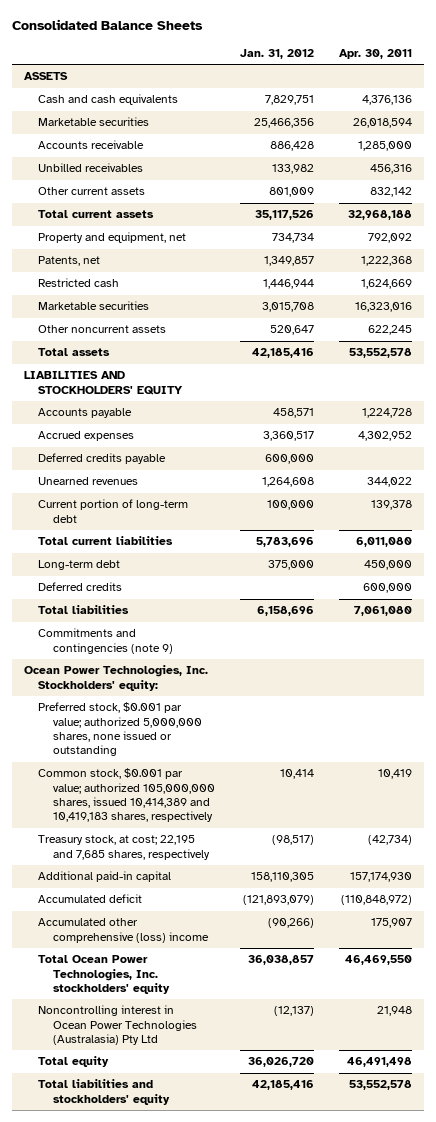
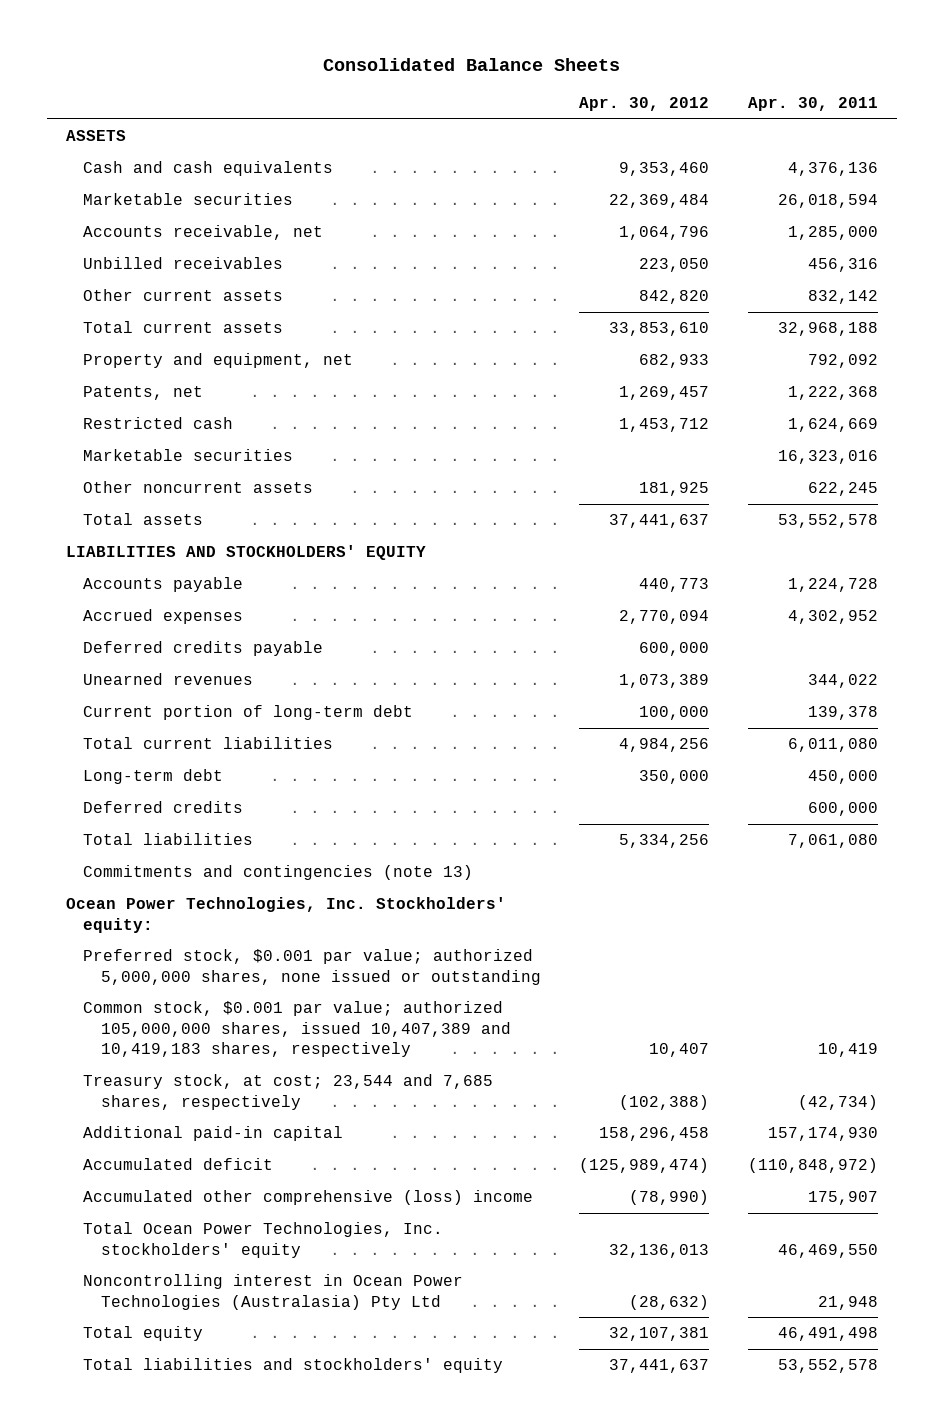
- | Jan. 31, 2012 | Apr. 30, 2011
+ | Apr. 30, 2012 | Apr. 30, 2011
- Accounts receivable | 886,428 | 1,285,000
+ Accounts receivable, net | 1,064,796 | 1,285,000
- Commitments and contingencies (note 9)
+ Commitments and contingencies (note 13)
- Common stock, $0.001 par value; authorized 105,000,000 shares, issued 10,414,389 and 10,419,183 shares, respectively | 10,414 | 10,419
- Treasury stock, at cost; 22,195 and 7,685 shares, respectively | (98,517) | (42,734)
+ Common stock, $0.001 par value; authorized 105,000,000 shares, issued 10,407,389 and 10,419,183 shares, respectively | 10,407 | 10,419
+ Treasury stock, at cost; 23,544 and 7,685 shares, respectively | (102,388) | (42,734)

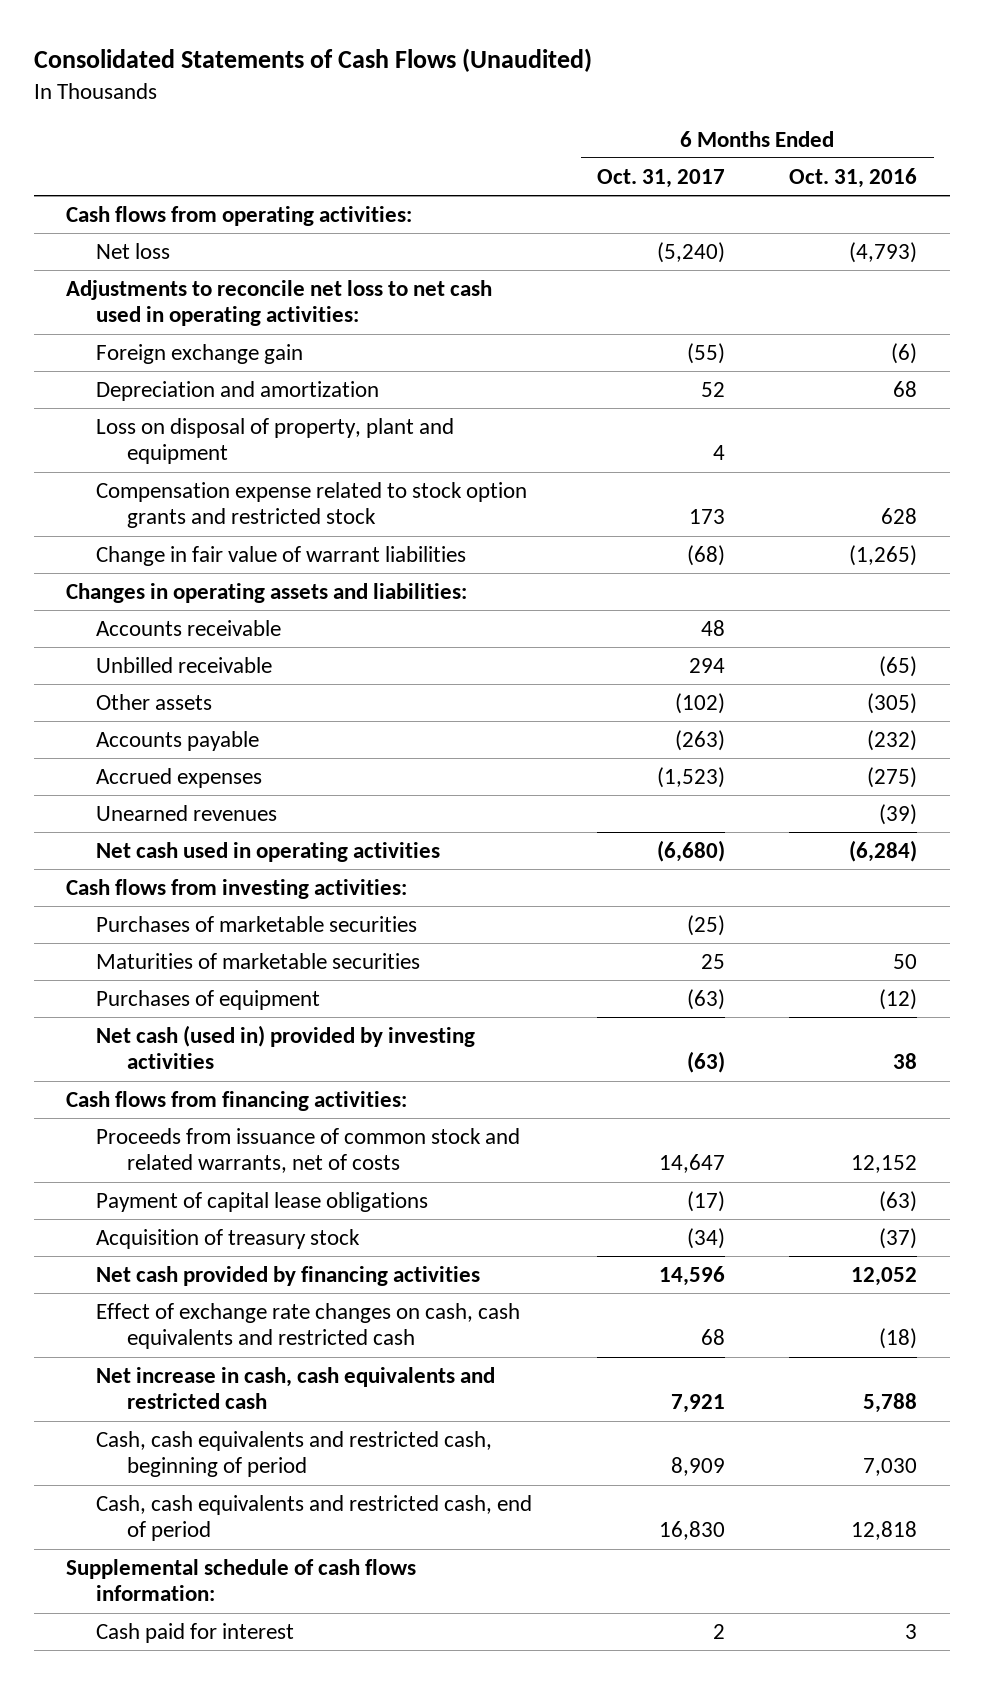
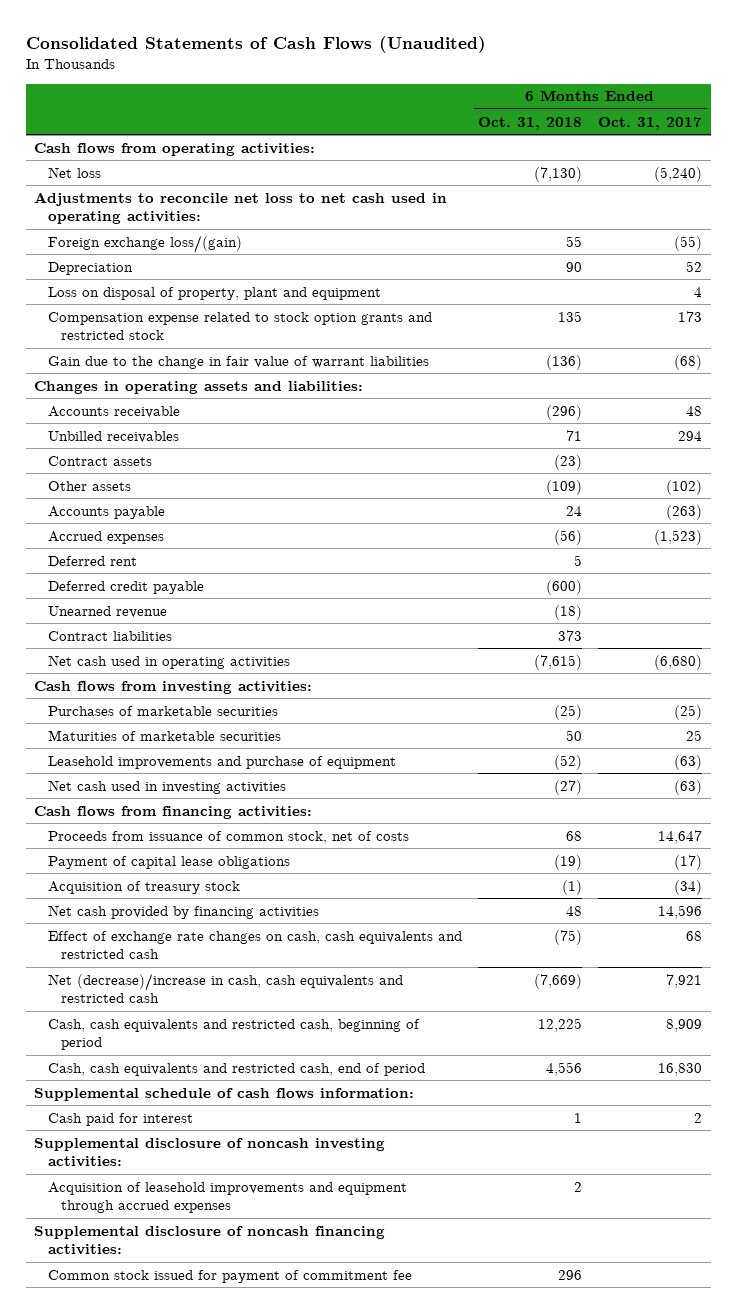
- | 6 Months Ended Oct. 31, 2017 | 6 Months Ended Oct. 31, 2016
+ | 6 Months Ended Oct. 31, 2018 | 6 Months Ended Oct. 31, 2017
- Foreign exchange gain | (55) | (6)
- Depreciation and amortization | 52 | 68
+ Foreign exchange loss/(gain) | 55 | (55)
+ Depreciation | 90 | 52
- Change in fair value of warrant liabilities | (68) | (1,265)
+ Gain due to the change in fair value of warrant liabilities | (136) | (68)
- Unbilled receivable | 294 | (65)
+ Unbilled receivables | 71 | 294
+ Contract assets | (23) |
- Unearned revenues | | (39)
+ Deferred rent | 5 |
+ Deferred credit payable | (600) |
+ Unearned revenue | (18) |
+ Contract liabilities | 373 |
- Purchases of equipment | (63) | (12)
- Net cash (used in) provided by investing activities | (63) | 38
+ Leasehold improvements and purchase of equipment | (52) | (63)
+ Net cash used in investing activities | (27) | (63)
- Proceeds from issuance of common stock and related warrants, net of costs | 14,647 | 12,152
+ Proceeds from issuance of common stock, net of costs | 68 | 14,647
- Net increase in cash, cash equivalents and restricted cash | 7,921 | 5,788
+ Net (decrease)/increase in cash, cash equivalents and restricted cash | (7,669) | 7,921
+ Supplemental disclosure of noncash investing activities:
+ Acquisition of leasehold improvements and equipment through accrued expenses | 2 |
+ Supplemental disclosure of noncash financing activities:
+ Common stock issued for payment of commitment fee | 296 |

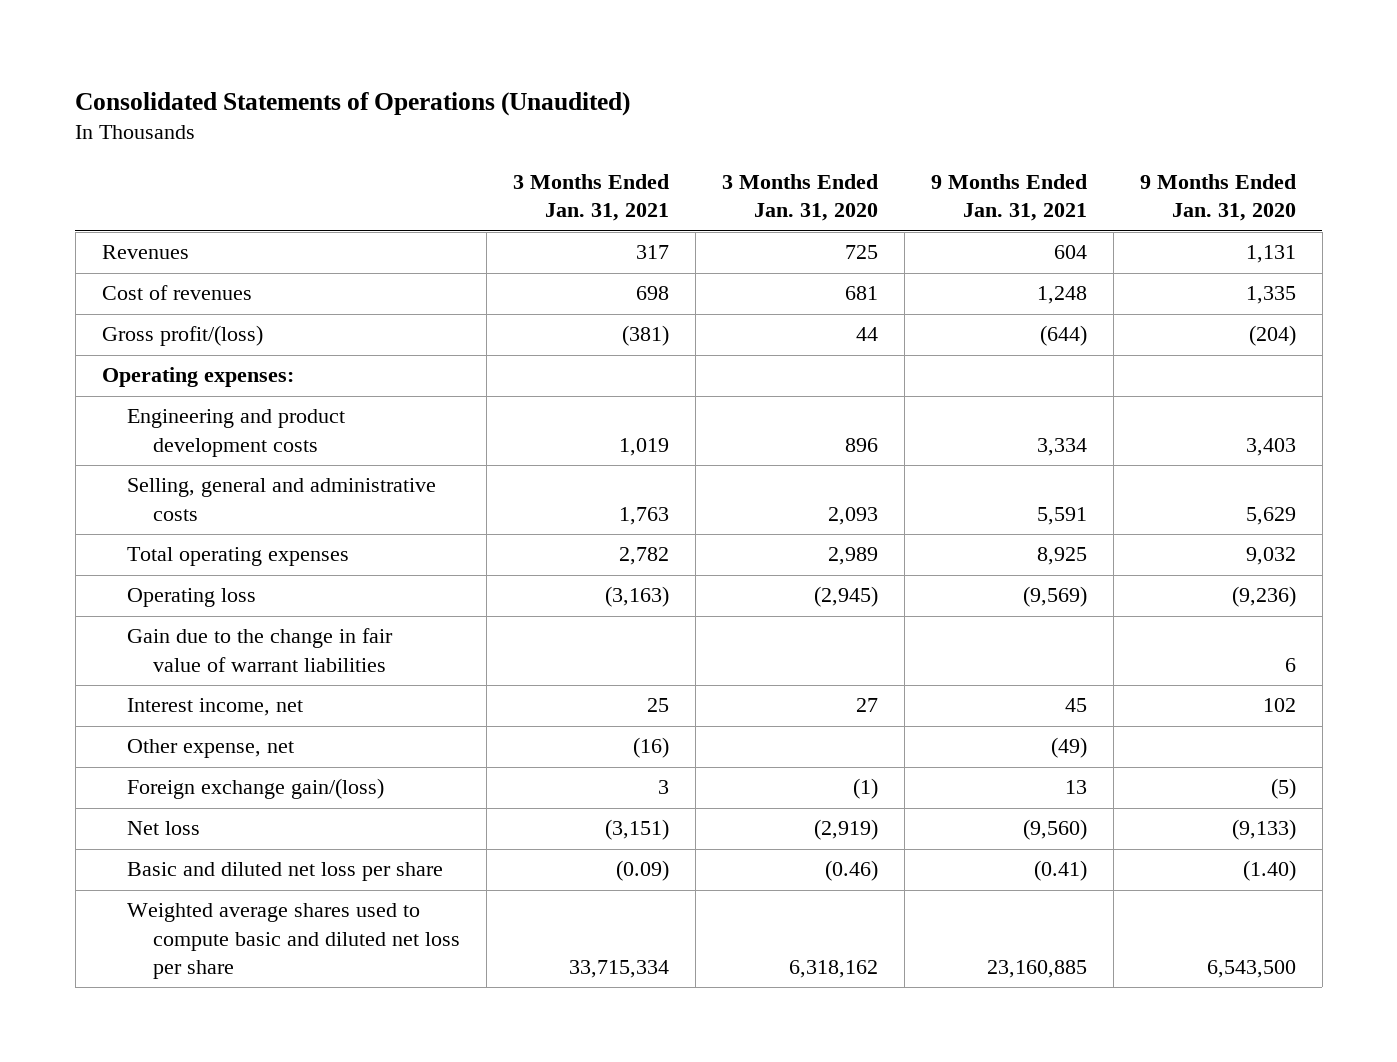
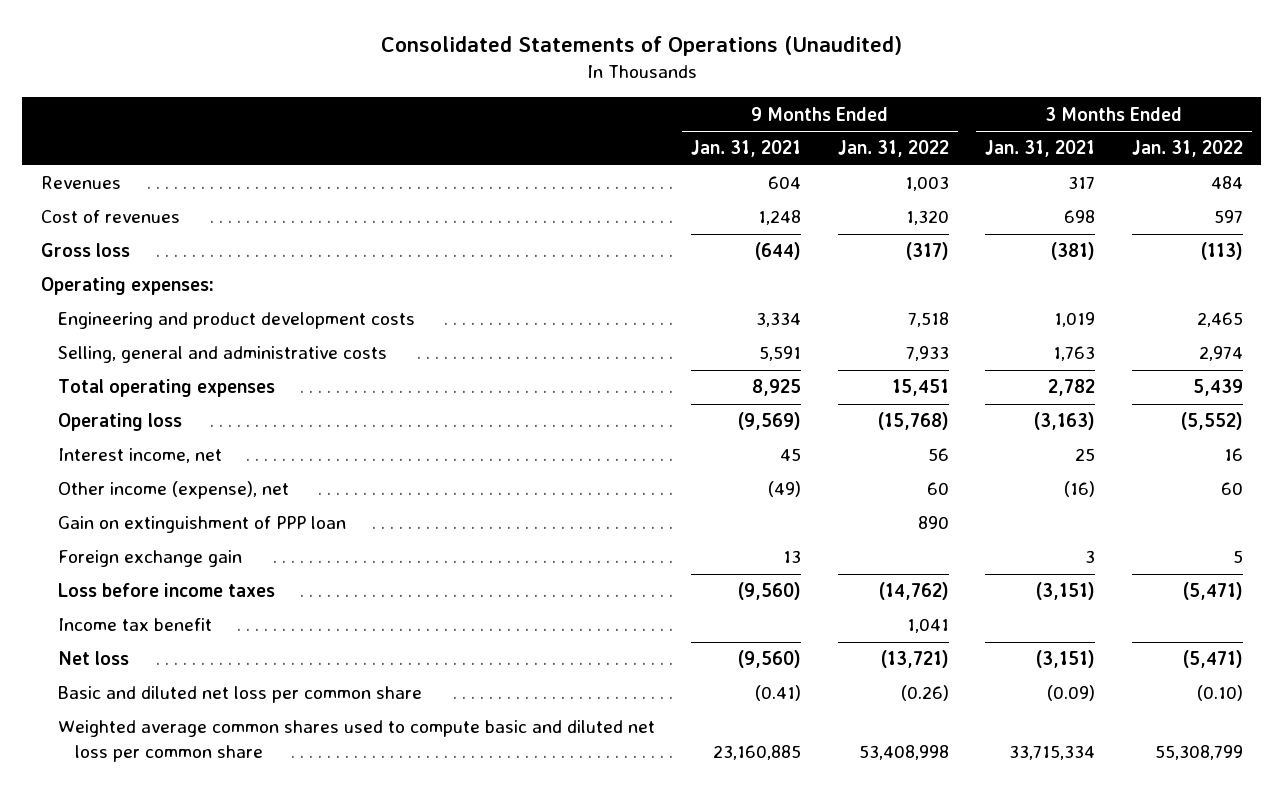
- | 3 Months Ended Jan. 31, 2021 | 3 Months Ended Jan. 31, 2020 | 9 Months Ended Jan. 31, 2021 | 9 Months Ended Jan. 31, 2020
+ | 9 Months Ended Jan. 31, 2021 | 9 Months Ended Jan. 31, 2022 | 3 Months Ended Jan. 31, 2021 | 3 Months Ended Jan. 31, 2022
- Gross profit/(loss) | (381) | 44 | (644) | (204)
+ Gross loss | (644) | (317) | (381) | (113)
- Gain due to the change in fair value of warrant liabilities | | | | 6
- Other expense, net | (16) | | (49) |
- Foreign exchange gain/(loss) | 3 | (1) | 13 | (5)
+ Other income (expense), net | (49) | 60 | (16) | 60
+ Gain on extinguishment of PPP loan | | 890 | |
+ Foreign exchange gain | 13 | | 3 | 5
+ Loss before income taxes | (9,560) | (14,762) | (3,151) | (5,471)
+ Income tax benefit | | 1,041 | |
- Basic and diluted net loss per share | (0.09) | (0.46) | (0.41) | (1.40)
- Weighted average shares used to compute basic and diluted net loss per share | 33,715,334 | 6,318,162 | 23,160,885 | 6,543,500
+ Basic and diluted net loss per common share | (0.41) | (0.26) | (0.09) | (0.10)
+ Weighted average common shares used to compute basic and diluted net loss per common share | 23,160,885 | 53,408,998 | 33,715,334 | 55,308,799

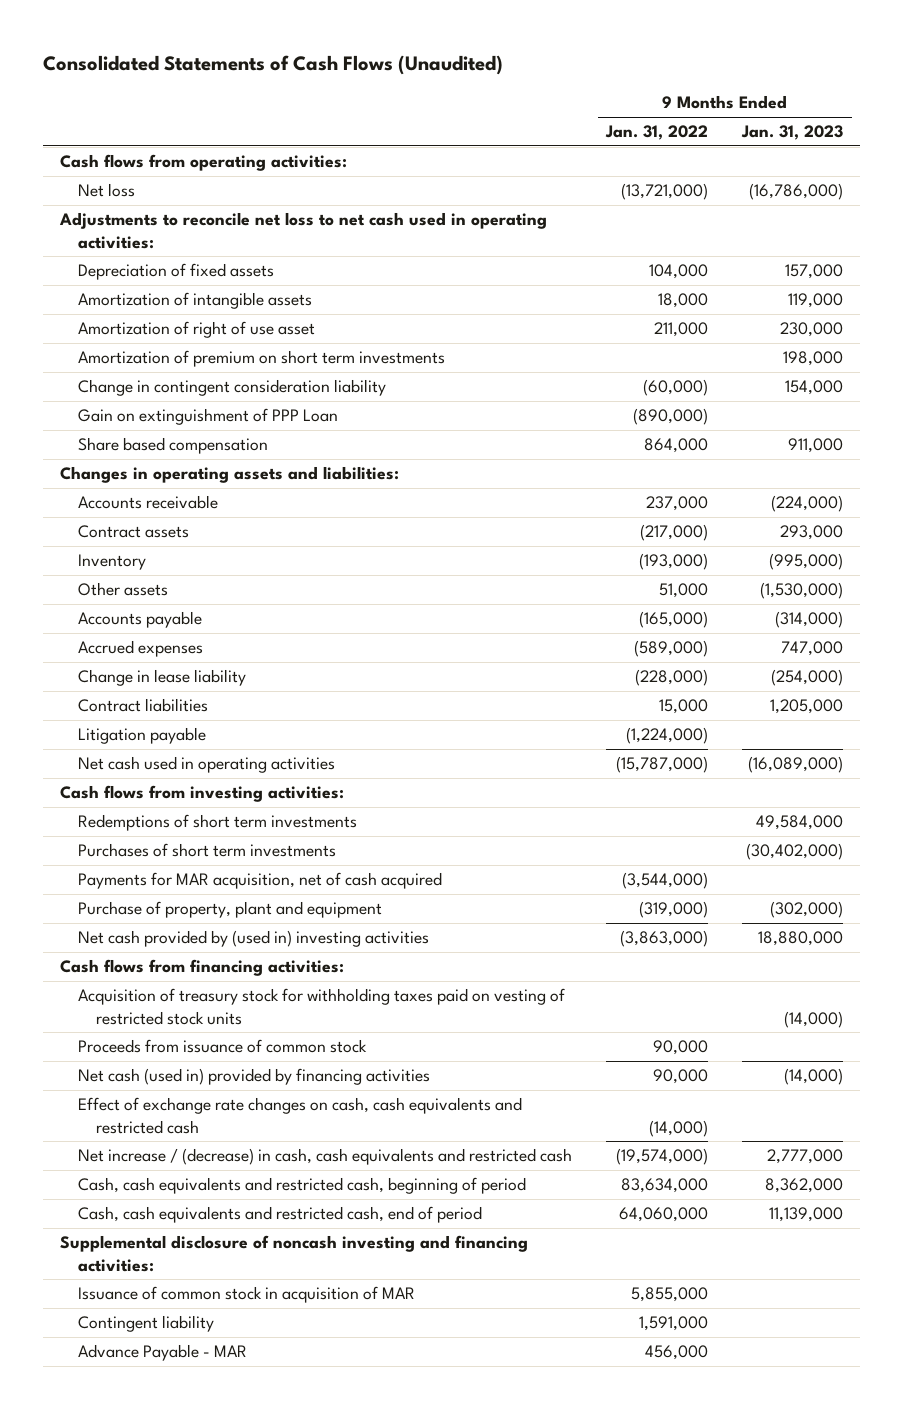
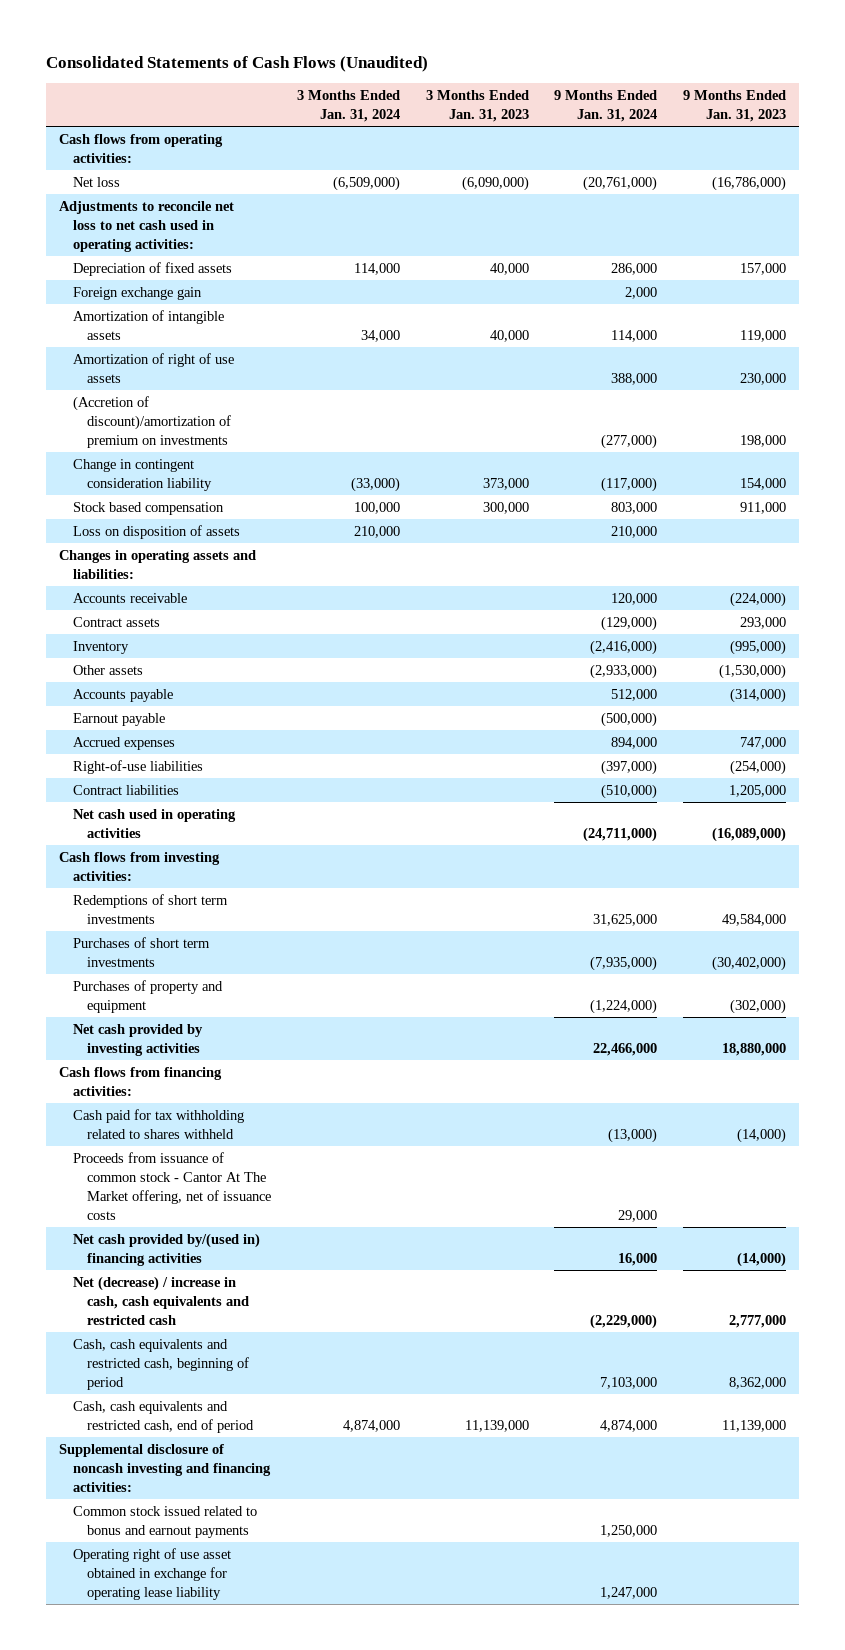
- | 9 Months Ended Jan. 31, 2022 | 9 Months Ended Jan. 31, 2023
+ | 3 Months Ended Jan. 31, 2024 | 3 Months Ended Jan. 31, 2023 | 9 Months Ended Jan. 31, 2024 | 9 Months Ended Jan. 31, 2023
+ Foreign exchange gain | | | 2,000 |
- Amortization of right of use asset | 211,000 | 230,000
- Amortization of premium on short term investments | | 198,000
+ Amortization of right of use assets | | | 388,000 | 230,000
+ (Accretion of discount)/amortization of premium on investments | | | (277,000) | 198,000
- Gain on extinguishment of PPP Loan | (890,000) |
- Share based compensation | 864,000 | 911,000
+ Stock based compensation | 100,000 | 300,000 | 803,000 | 911,000
+ Loss on disposition of assets | 210,000 | | 210,000 |
+ Earnout payable | | | (500,000) |
- Change in lease liability | (228,000) | (254,000)
+ Right-of-use liabilities | | | (397,000) | (254,000)
- Litigation payable | (1,224,000) |
- Payments for MAR acquisition, net of cash acquired | (3,544,000) |
- Purchase of property, plant and equipment | (319,000) | (302,000)
- Net cash provided by (used in) investing activities | (3,863,000) | 18,880,000
+ Purchases of property and equipment | | | (1,224,000) | (302,000)
+ Net cash provided by investing activities | | | 22,466,000 | 18,880,000
- Acquisition of treasury stock for withholding taxes paid on vesting of restricted stock units | | (14,000)
- Proceeds from issuance of common stock | 90,000 |
- Net cash (used in) provided by financing activities | 90,000 | (14,000)
- Effect of exchange rate changes on cash, cash equivalents and restricted cash | (14,000) |
- Net increase / (decrease) in cash, cash equivalents and restricted cash | (19,574,000) | 2,777,000
+ Cash paid for tax withholding related to shares withheld | | | (13,000) | (14,000)
+ Proceeds from issuance of common stock - Cantor At The Market offering, net of issuance costs | | | 29,000 |
+ Net cash provided by/(used in) financing activities | | | 16,000 | (14,000)
+ Net (decrease) / increase in cash, cash equivalents and restricted cash | | | (2,229,000) | 2,777,000
- Issuance of common stock in acquisition of MAR | 5,855,000 |
- Contingent liability | 1,591,000 |
- Advance Payable - MAR | 456,000 |
+ Common stock issued related to bonus and earnout payments | | | 1,250,000 |
+ Operating right of use asset obtained in exchange for operating lease liability | | | 1,247,000 |

